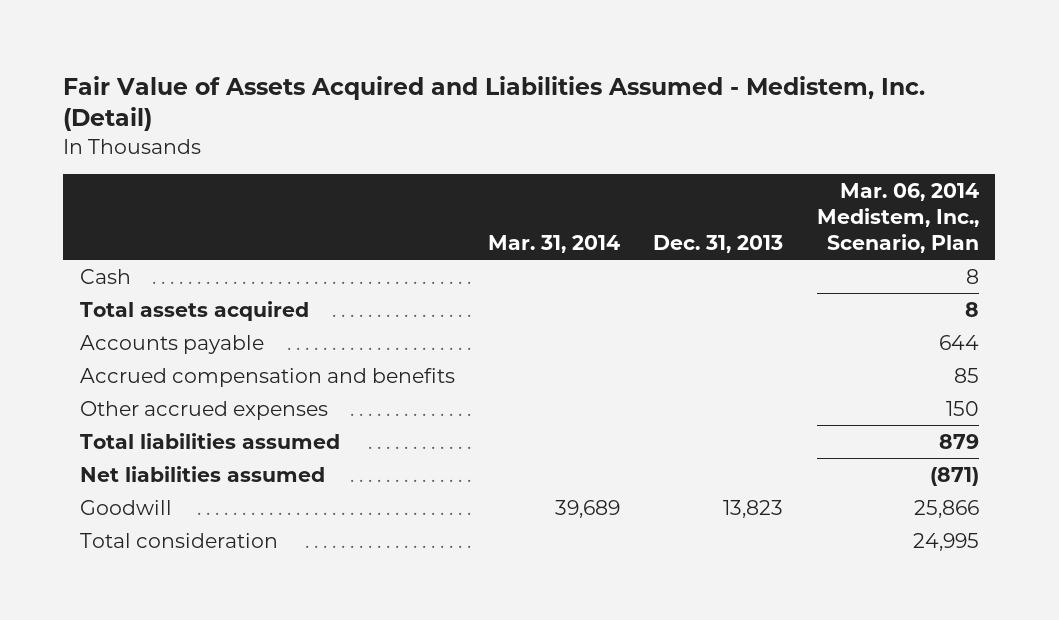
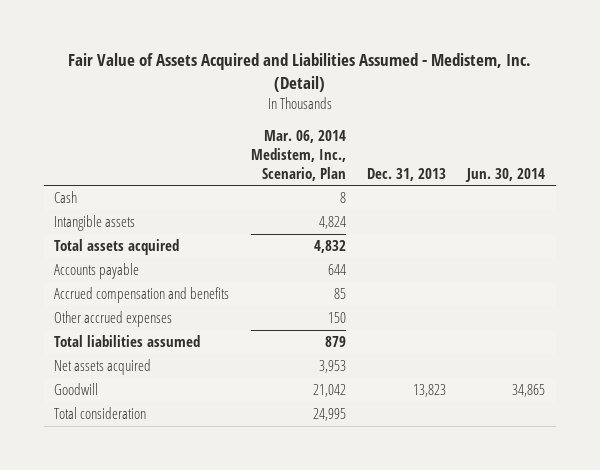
- | Mar. 31, 2014 | Dec. 31, 2013 | Mar. 06, 2014 Medistem, Inc., Scenario, Plan
+ | Mar. 06, 2014 Medistem, Inc., Scenario, Plan | Dec. 31, 2013 | Jun. 30, 2014
- Total assets acquired | | | 8
+ Intangible assets | 4,824 | |
+ Total assets acquired | 4,832 | |
- Net liabilities assumed | | | (871)
- Goodwill | 39,689 | 13,823 | 25,866
+ Net assets acquired | 3,953 | |
+ Goodwill | 21,042 | 13,823 | 34,865

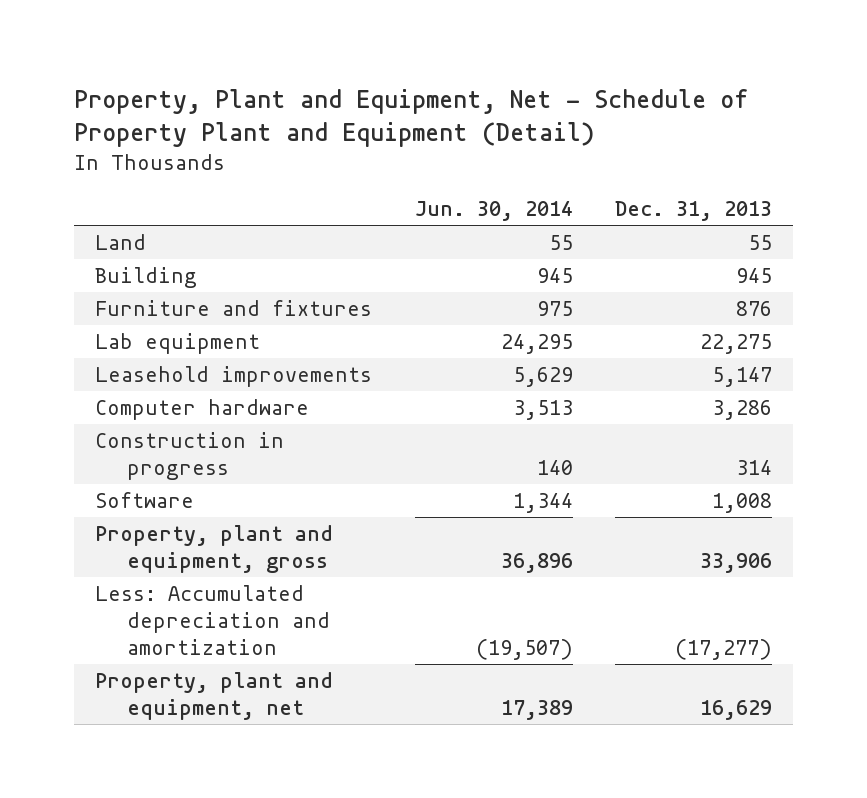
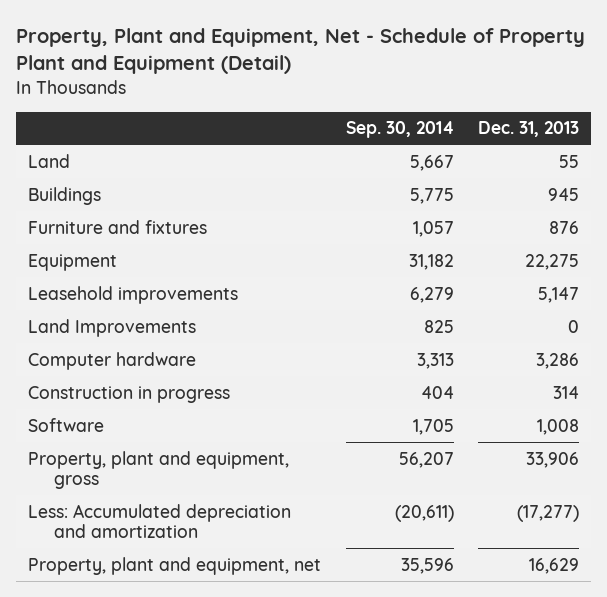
- | Jun. 30, 2014 | Dec. 31, 2013
+ | Sep. 30, 2014 | Dec. 31, 2013
- Building | 945 | 945
+ Buildings | 5,775 | 945
- Lab equipment | 24,295 | 22,275
+ Equipment | 31,182 | 22,275
+ Land Improvements | 825 | 0

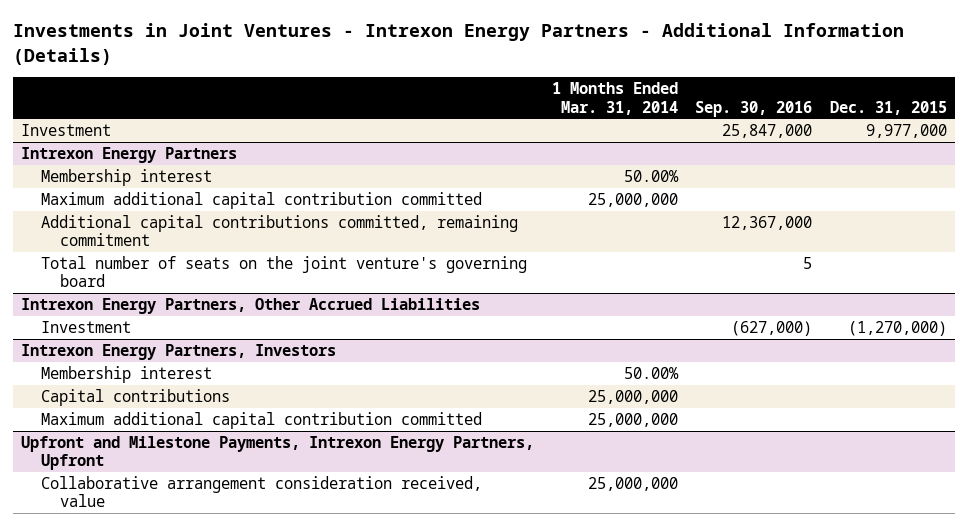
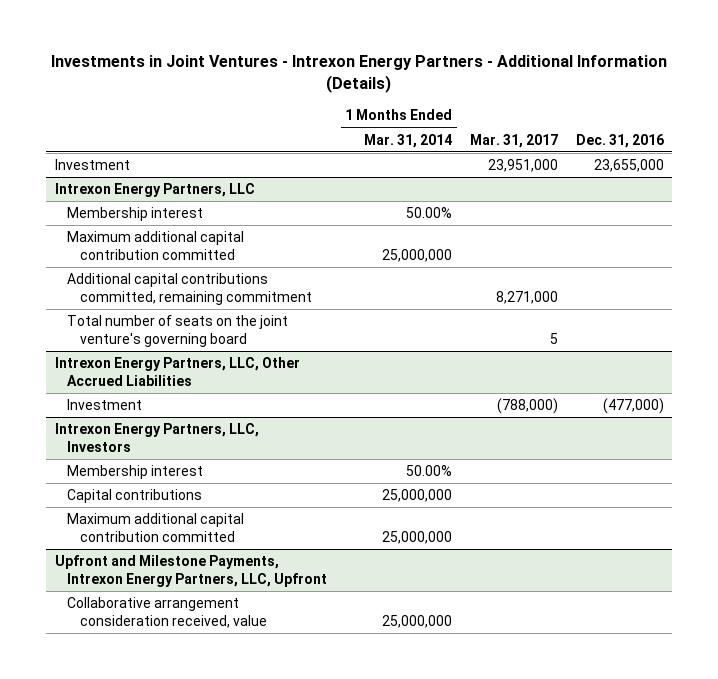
- | 1 Months Ended Mar. 31, 2014 | Sep. 30, 2016 | Dec. 31, 2015
+ | 1 Months Ended Mar. 31, 2014 | Mar. 31, 2017 | Dec. 31, 2016
- Intrexon Energy Partners
+ Intrexon Energy Partners, LLC
- Intrexon Energy Partners, Other Accrued Liabilities
+ Intrexon Energy Partners, LLC, Other Accrued Liabilities
- Intrexon Energy Partners, Investors
+ Intrexon Energy Partners, LLC, Investors
- Upfront and Milestone Payments, Intrexon Energy Partners, Upfront
+ Upfront and Milestone Payments, Intrexon Energy Partners, LLC, Upfront

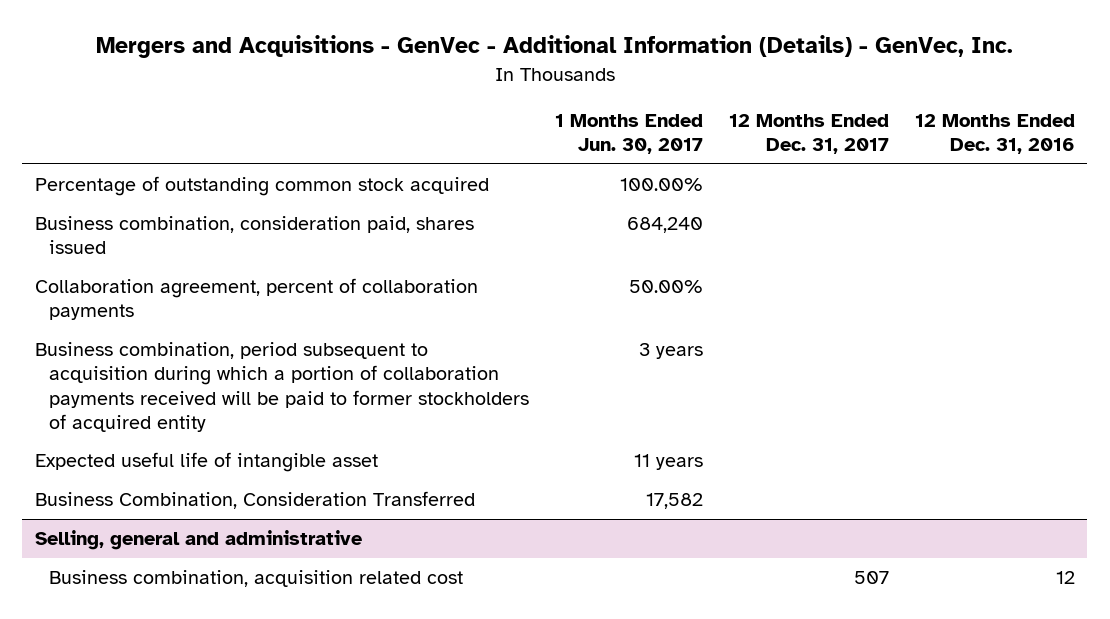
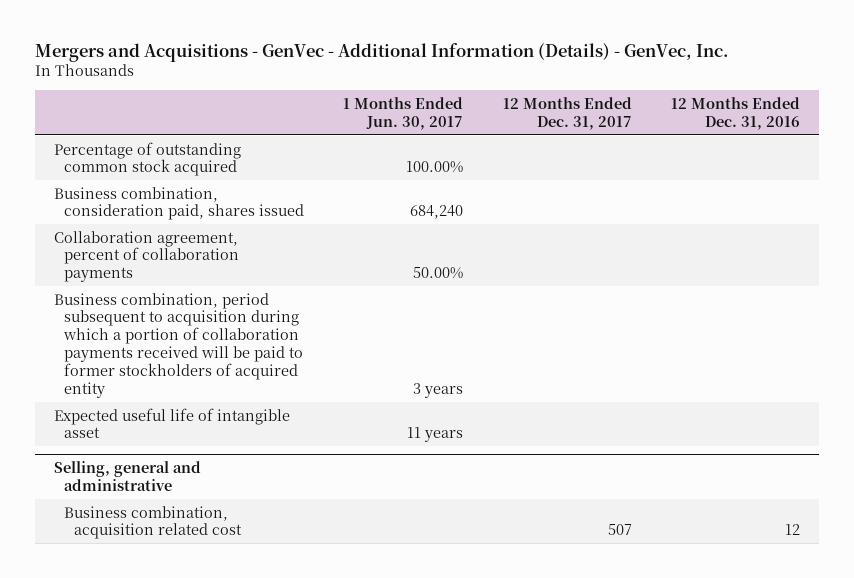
- Business Combination, Consideration Transferred | 17,582 | |

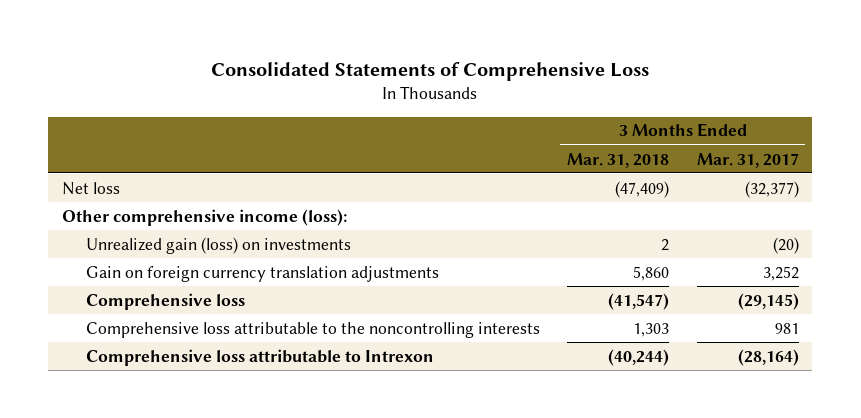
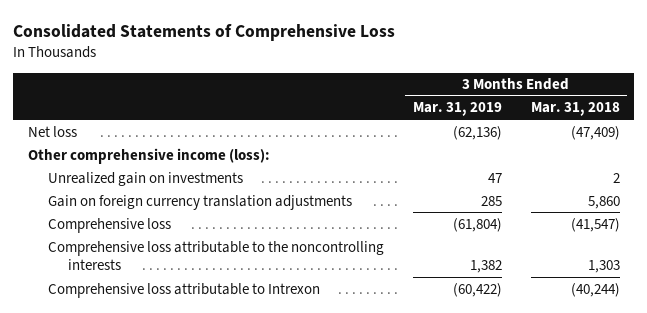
- | 3 Months Ended Mar. 31, 2018 | 3 Months Ended Mar. 31, 2017
+ | 3 Months Ended Mar. 31, 2019 | 3 Months Ended Mar. 31, 2018
- Unrealized gain (loss) on investments | 2 | (20)
+ Unrealized gain on investments | 47 | 2

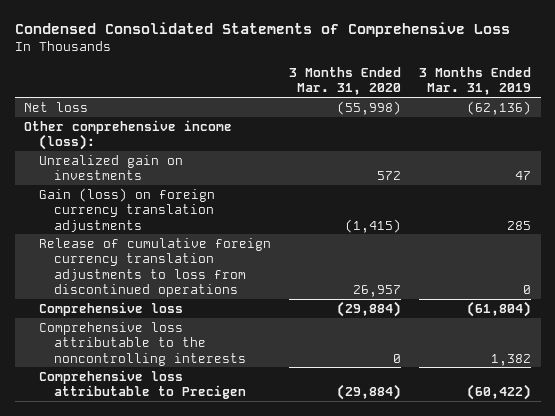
- Consolidated Statements of Comprehensive Loss
+ Condensed Consolidated Statements of Comprehensive Loss
- | 3 Months Ended Mar. 31, 2019 | 3 Months Ended Mar. 31, 2018
+ | 3 Months Ended Mar. 31, 2020 | 3 Months Ended Mar. 31, 2019
- Gain on foreign currency translation adjustments | 285 | 5,860
+ Gain (loss) on foreign currency translation adjustments | (1,415) | 285
+ Release of cumulative foreign currency translation adjustments to loss from discontinued operations | 26,957 | 0
- Comprehensive loss attributable to Intrexon | (60,422) | (40,244)
+ Comprehensive loss attributable to Precigen | (29,884) | (60,422)

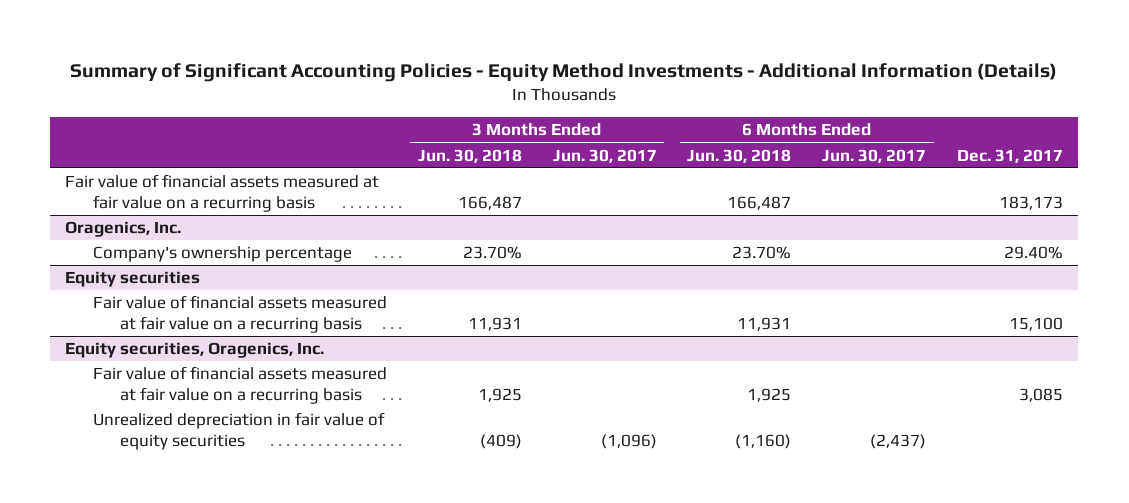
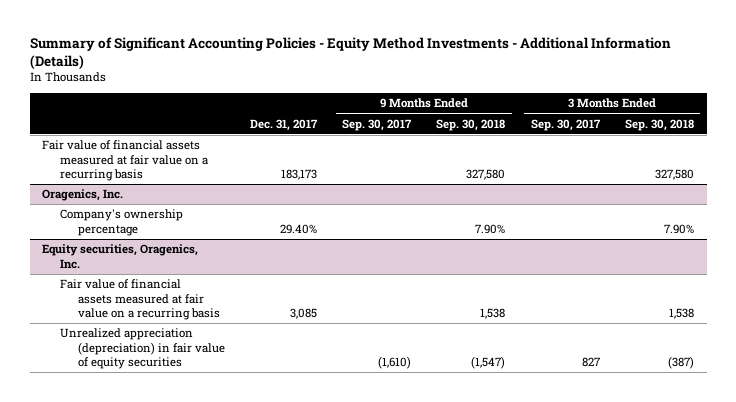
- | 3 Months Ended Jun. 30, 2018 | 3 Months Ended Jun. 30, 2017 | 6 Months Ended Jun. 30, 2018 | 6 Months Ended Jun. 30, 2017 | Dec. 31, 2017
+ | Dec. 31, 2017 | 9 Months Ended Sep. 30, 2017 | 9 Months Ended Sep. 30, 2018 | 3 Months Ended Sep. 30, 2017 | 3 Months Ended Sep. 30, 2018
- Equity securities
- Fair value of financial assets measured at fair value on a recurring basis | 11,931 | | 11,931 | | 15,100
@ Equity securities, Oragenics, Inc.
- Unrealized depreciation in fair value of equity securities | (409) | (1,096) | (1,160) | (2,437) |
+ Unrealized appreciation (depreciation) in fair value of equity securities | | (1,610) | (1,547) | 827 | (387)

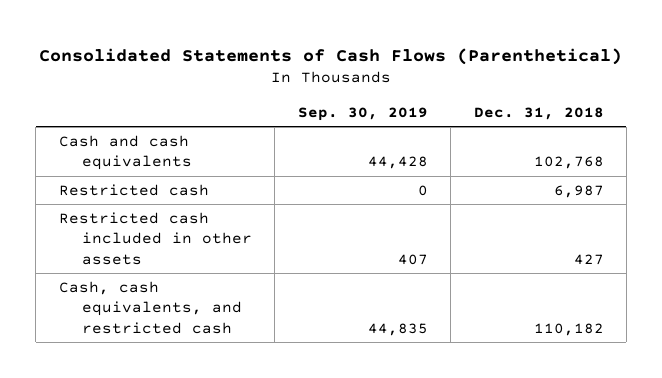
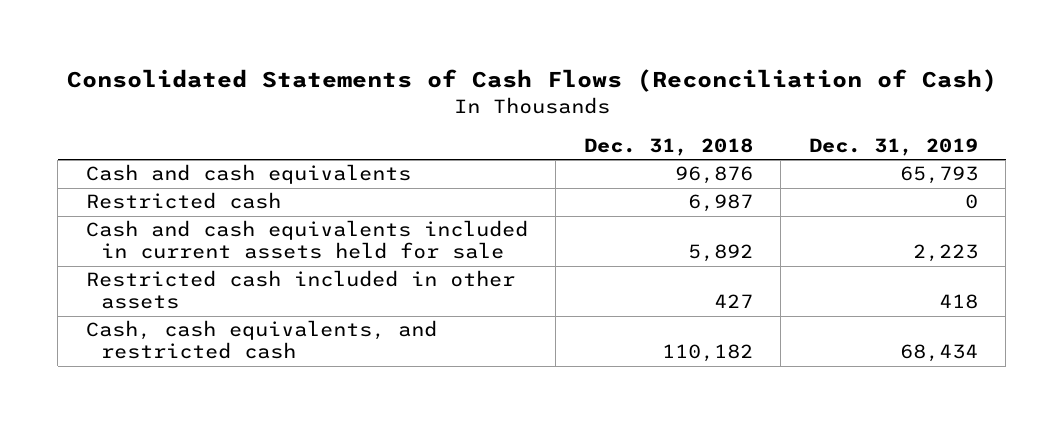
- Consolidated Statements of Cash Flows (Parenthetical)
+ Consolidated Statements of Cash Flows (Reconciliation of Cash)
- | Sep. 30, 2019 | Dec. 31, 2018
+ | Dec. 31, 2018 | Dec. 31, 2019
- Cash and cash equivalents | 44,428 | 102,768
+ Cash and cash equivalents | 96,876 | 65,793
+ Cash and cash equivalents included in current assets held for sale | 5,892 | 2,223

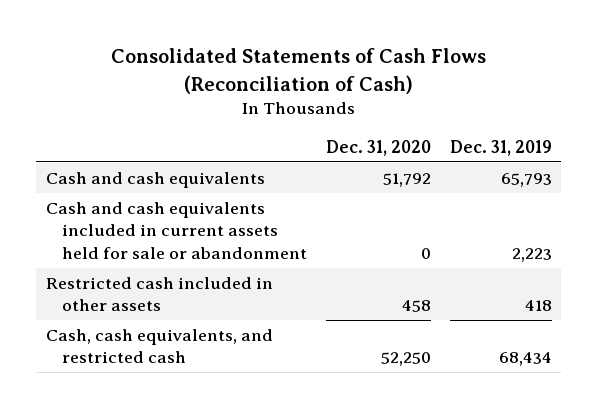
- | Dec. 31, 2018 | Dec. 31, 2019
+ | Dec. 31, 2020 | Dec. 31, 2019
- Restricted cash | 6,987 | 0
- Cash and cash equivalents included in current assets held for sale | 5,892 | 2,223
+ Cash and cash equivalents included in current assets held for sale or abandonment | 0 | 2,223

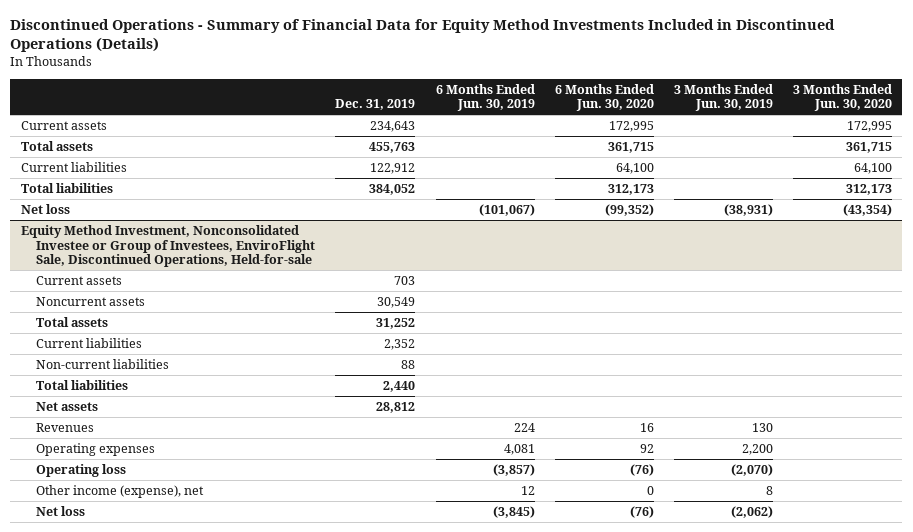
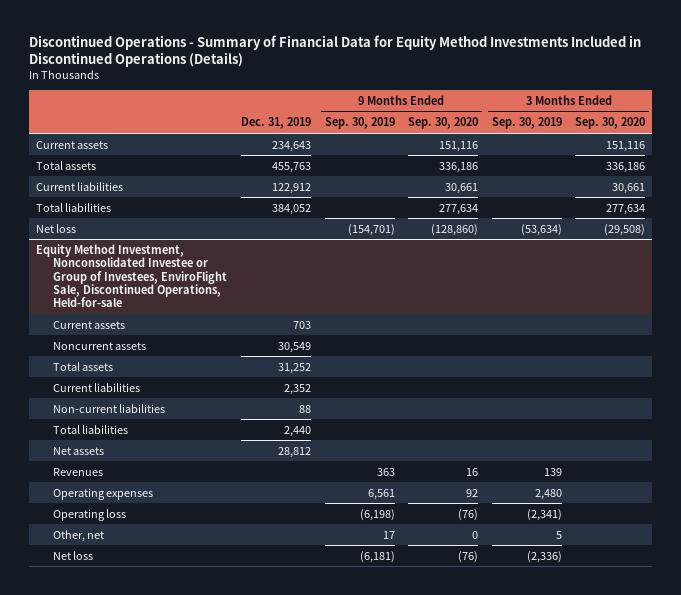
- | Dec. 31, 2019 | 6 Months Ended Jun. 30, 2019 | 6 Months Ended Jun. 30, 2020 | 3 Months Ended Jun. 30, 2019 | 3 Months Ended Jun. 30, 2020
+ | Dec. 31, 2019 | 9 Months Ended Sep. 30, 2019 | 9 Months Ended Sep. 30, 2020 | 3 Months Ended Sep. 30, 2019 | 3 Months Ended Sep. 30, 2020
@ Equity Method Investment, Nonconsolidated Investee or Group of Investees, EnviroFlight Sale, Discontinued Operations, Held-for-sale
- Other income (expense), net | | 12 | 0 | 8 |
+ Other, net | | 17 | 0 | 5 |

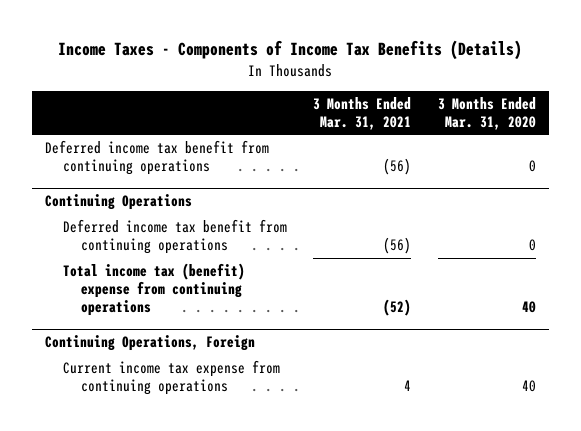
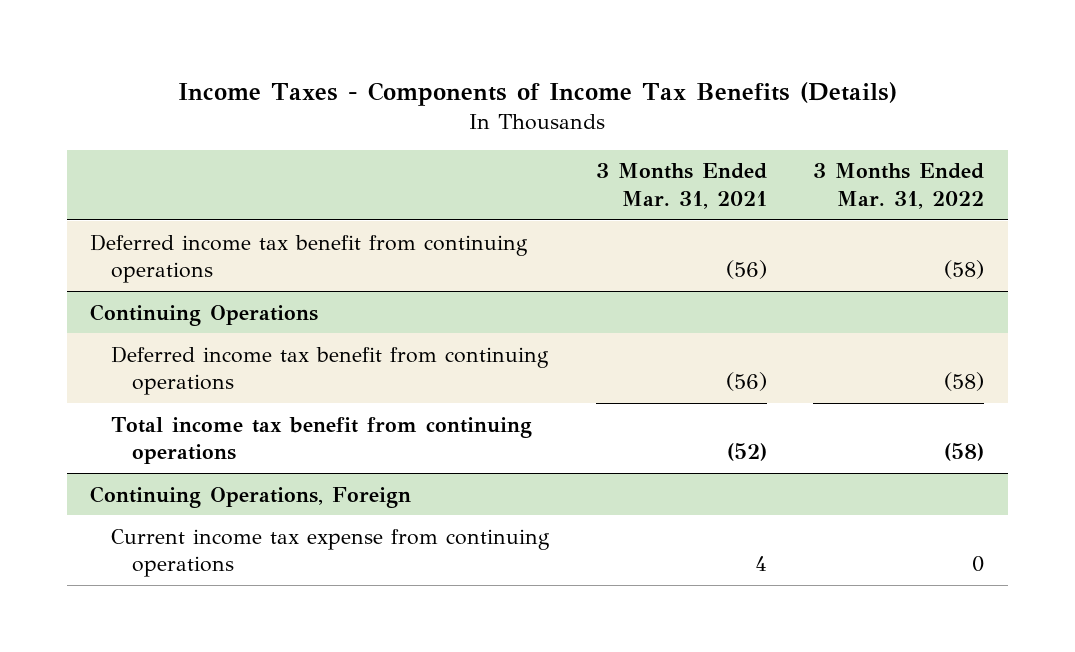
- | 3 Months Ended Mar. 31, 2021 | 3 Months Ended Mar. 31, 2020
+ | 3 Months Ended Mar. 31, 2021 | 3 Months Ended Mar. 31, 2022
@ Continuing Operations
- Total income tax (benefit) expense from continuing operations | (52) | 40
+ Total income tax benefit from continuing operations | (52) | (58)

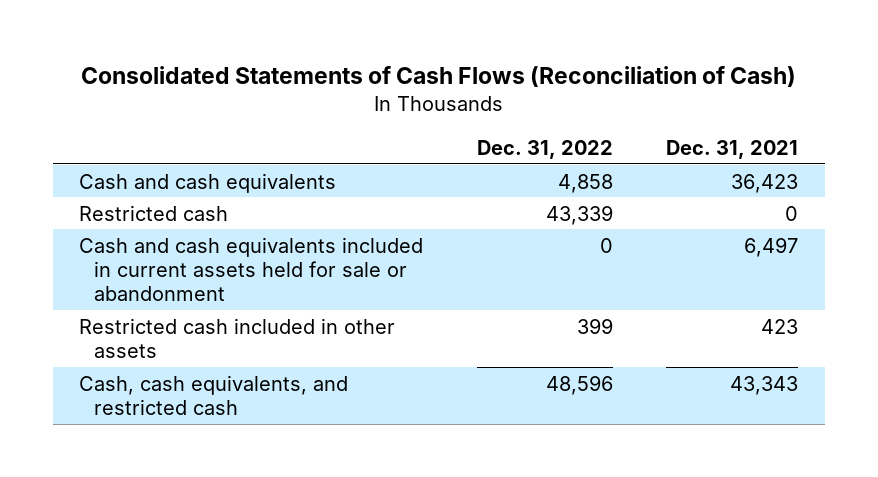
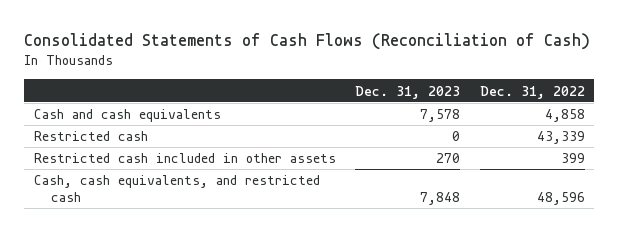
- | Dec. 31, 2022 | Dec. 31, 2021
+ | Dec. 31, 2023 | Dec. 31, 2022
- Cash and cash equivalents included in current assets held for sale or abandonment | 0 | 6,497

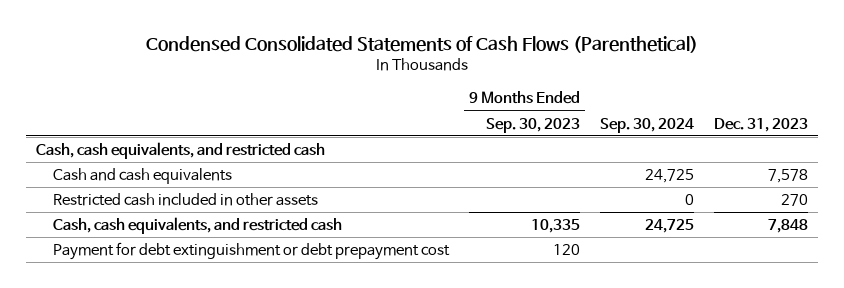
- Consolidated Statements of Cash Flows (Reconciliation of Cash)
+ Condensed Consolidated Statements of Cash Flows (Parenthetical)
- | Dec. 31, 2023 | Dec. 31, 2022
+ | 9 Months Ended Sep. 30, 2023 | Sep. 30, 2024 | Dec. 31, 2023
+ Cash, cash equivalents, and restricted cash
- Restricted cash | 0 | 43,339
+ Payment for debt extinguishment or debt prepayment cost | 120 | |

